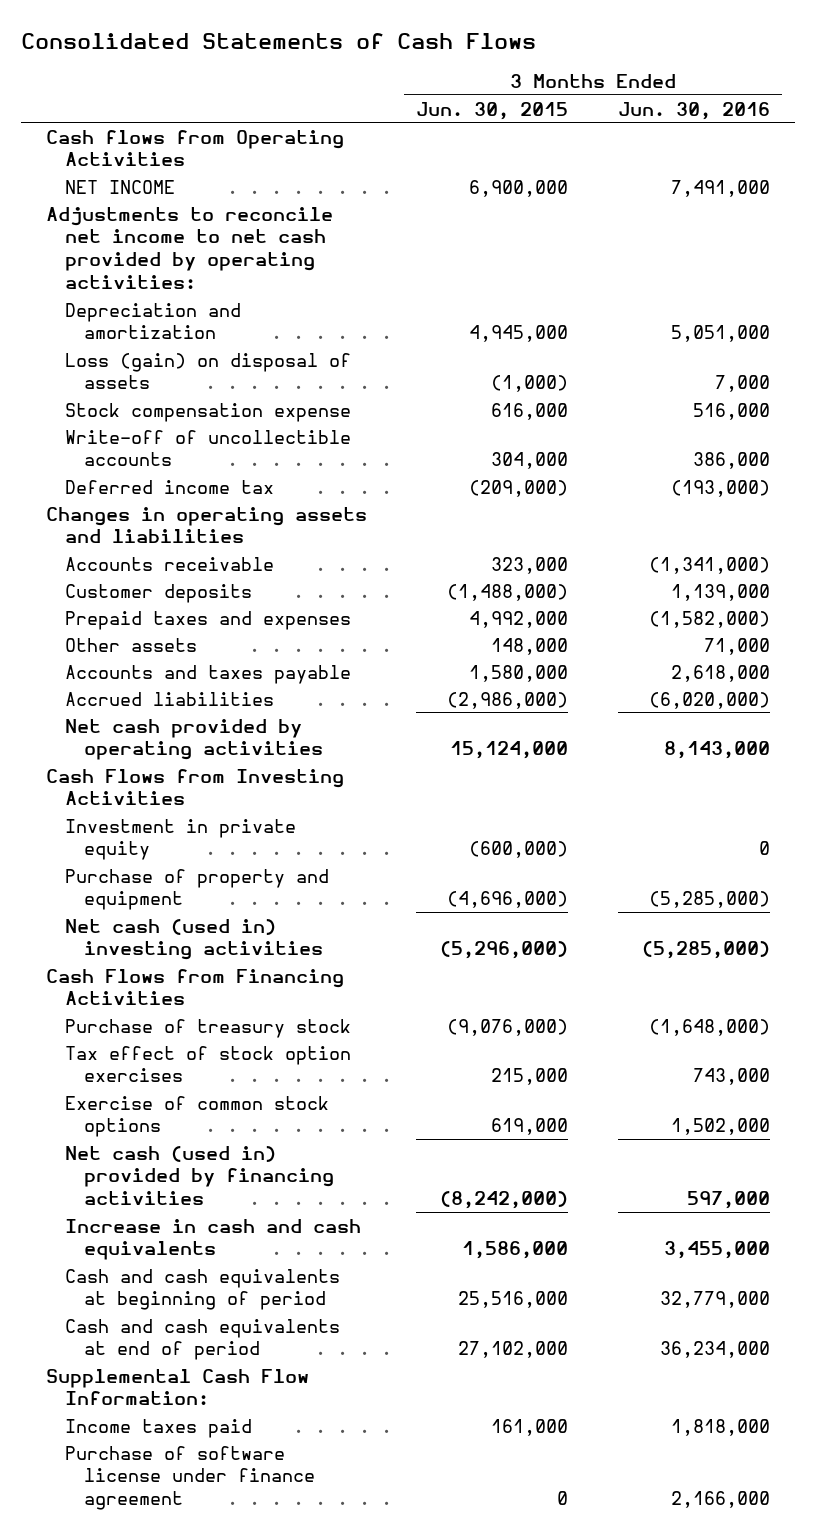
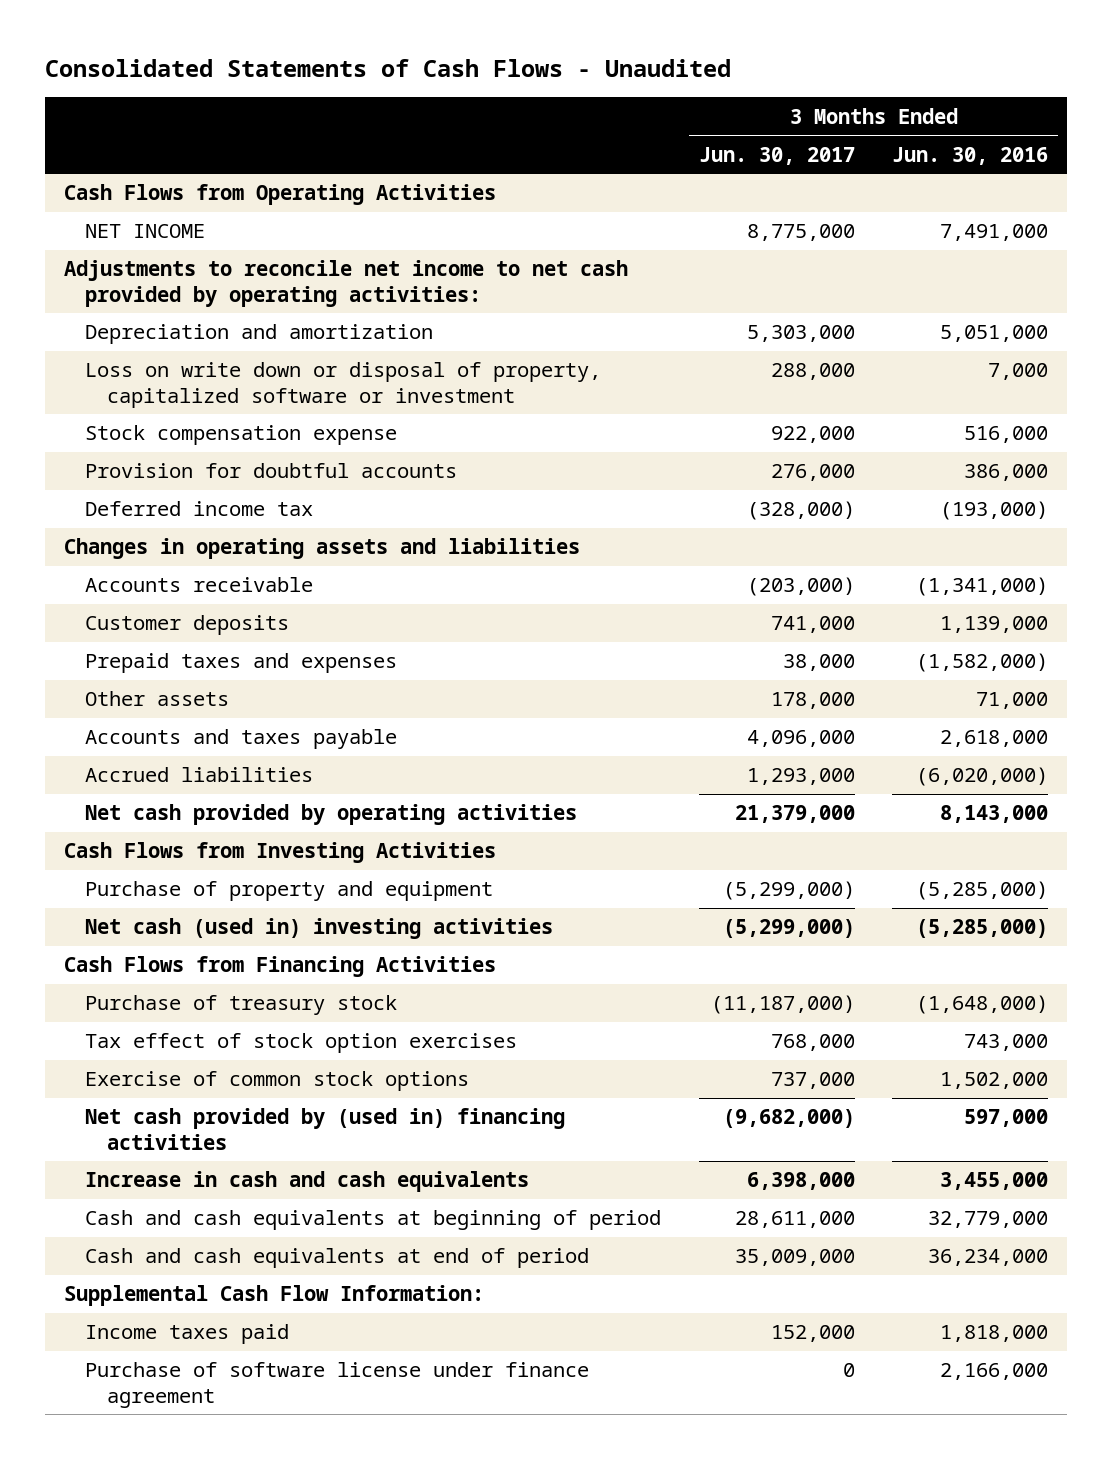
- Consolidated Statements of Cash Flows
+ Consolidated Statements of Cash Flows - Unaudited
- | 3 Months Ended Jun. 30, 2015 | 3 Months Ended Jun. 30, 2016
+ | 3 Months Ended Jun. 30, 2017 | 3 Months Ended Jun. 30, 2016
- Cash flows from Operating Activities
+ Cash Flows from Operating Activities
- Loss (gain) on disposal of assets | (1,000) | 7,000
+ Loss on write down or disposal of property, capitalized software or investment | 288,000 | 7,000
- Write-off of uncollectible accounts | 304,000 | 386,000
+ Provision for doubtful accounts | 276,000 | 386,000
- Investment in private equity | (600,000) | 0
- Net cash (used in) provided by financing activities | (8,242,000) | 597,000
+ Net cash provided by (used in) financing activities | (9,682,000) | 597,000

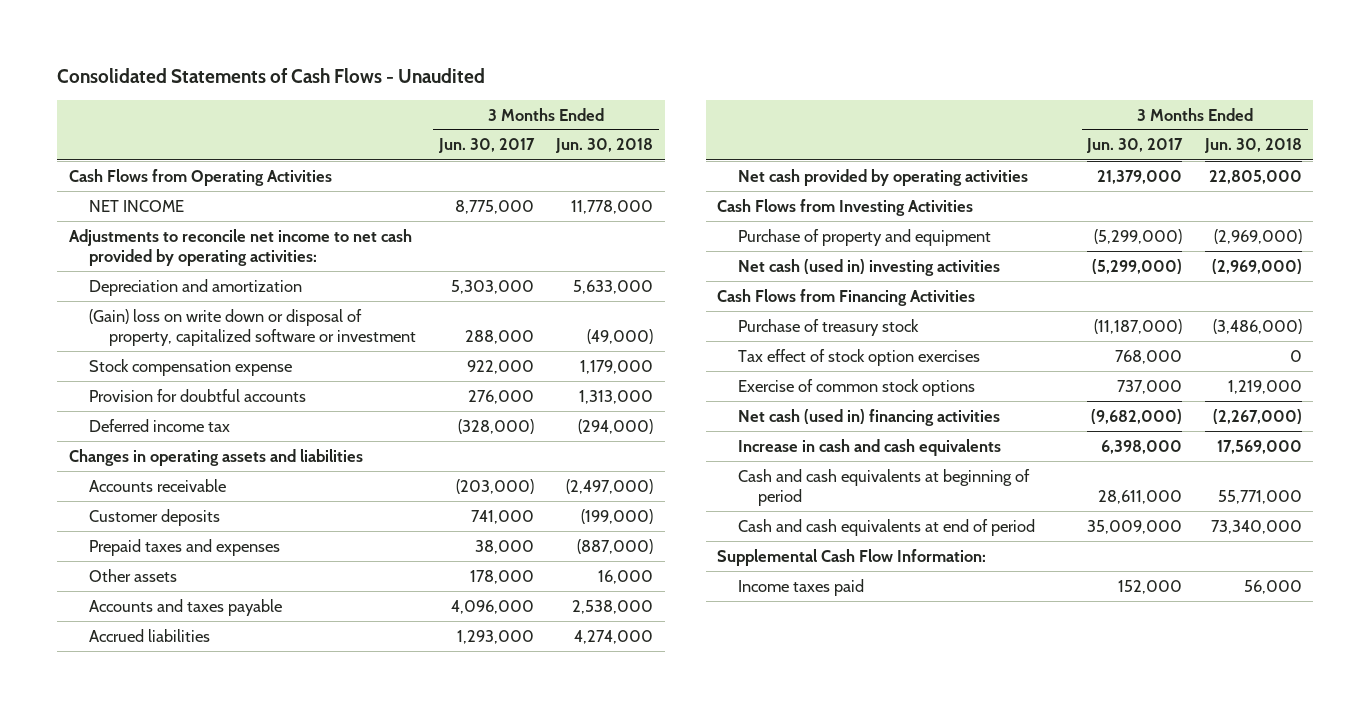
- | 3 Months Ended Jun. 30, 2017 | 3 Months Ended Jun. 30, 2016
+ | 3 Months Ended Jun. 30, 2017 | 3 Months Ended Jun. 30, 2018
- Loss on write down or disposal of property, capitalized software or investment | 288,000 | 7,000
+ (Gain) loss on write down or disposal of property, capitalized software or investment | 288,000 | (49,000)
- Net cash provided by (used in) financing activities | (9,682,000) | 597,000
+ Net cash (used in) financing activities | (9,682,000) | (2,267,000)
- Purchase of software license under finance agreement | 0 | 2,166,000

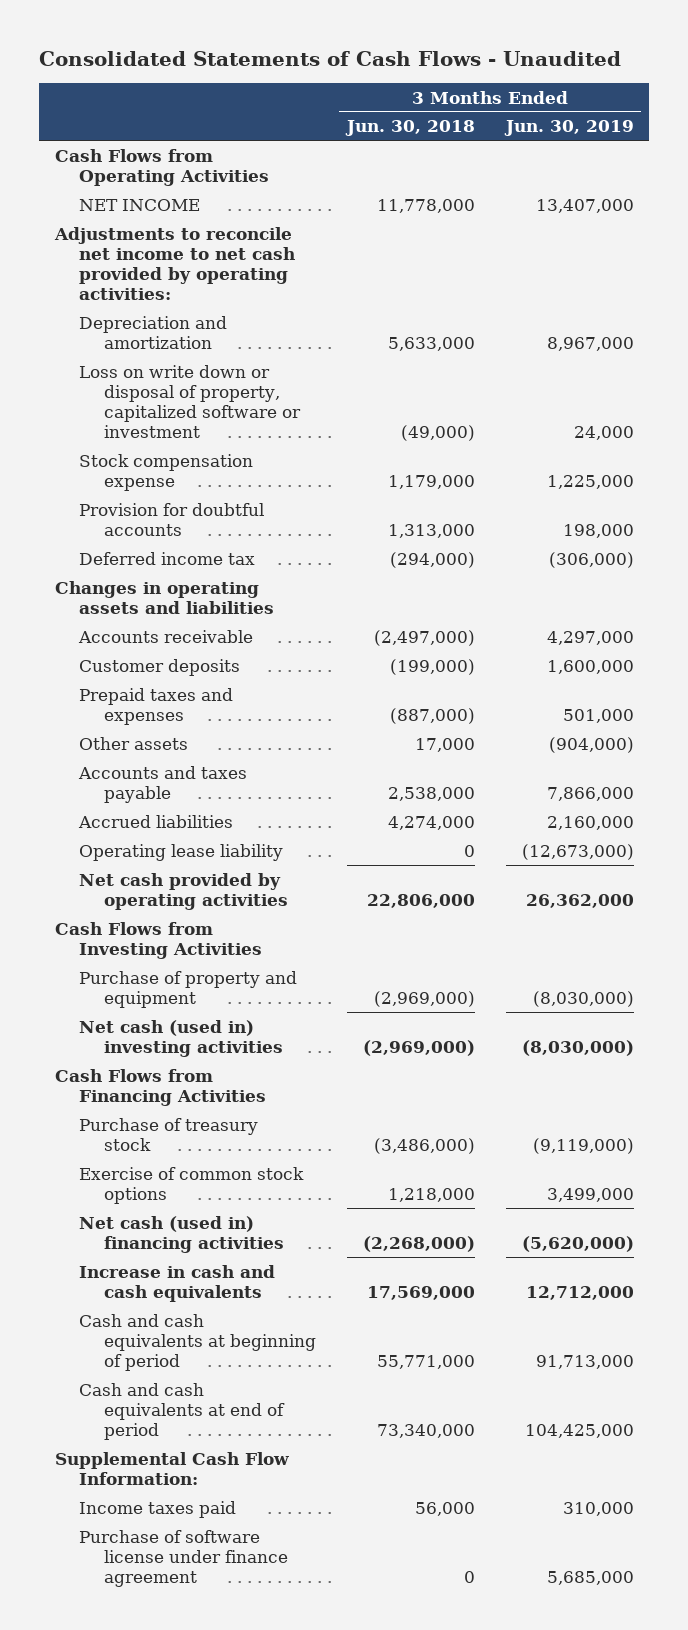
- | 3 Months Ended Jun. 30, 2017 | 3 Months Ended Jun. 30, 2018
+ | 3 Months Ended Jun. 30, 2018 | 3 Months Ended Jun. 30, 2019
- (Gain) loss on write down or disposal of property, capitalized software or investment | 288,000 | (49,000)
+ Loss on write down or disposal of property, capitalized software or investment | (49,000) | 24,000
- Other assets | 178,000 | 16,000
+ Other assets | 17,000 | (904,000)
- Net cash provided by operating activities | 21,379,000 | 22,805,000
+ Operating lease liability | 0 | (12,673,000)
+ Net cash provided by operating activities | 22,806,000 | 26,362,000
- Tax effect of stock option exercises | 768,000 | 0
- Exercise of common stock options | 737,000 | 1,219,000
- Net cash (used in) financing activities | (9,682,000) | (2,267,000)
+ Exercise of common stock options | 1,218,000 | 3,499,000
+ Net cash (used in) financing activities | (2,268,000) | (5,620,000)
+ Purchase of software license under finance agreement | 0 | 5,685,000

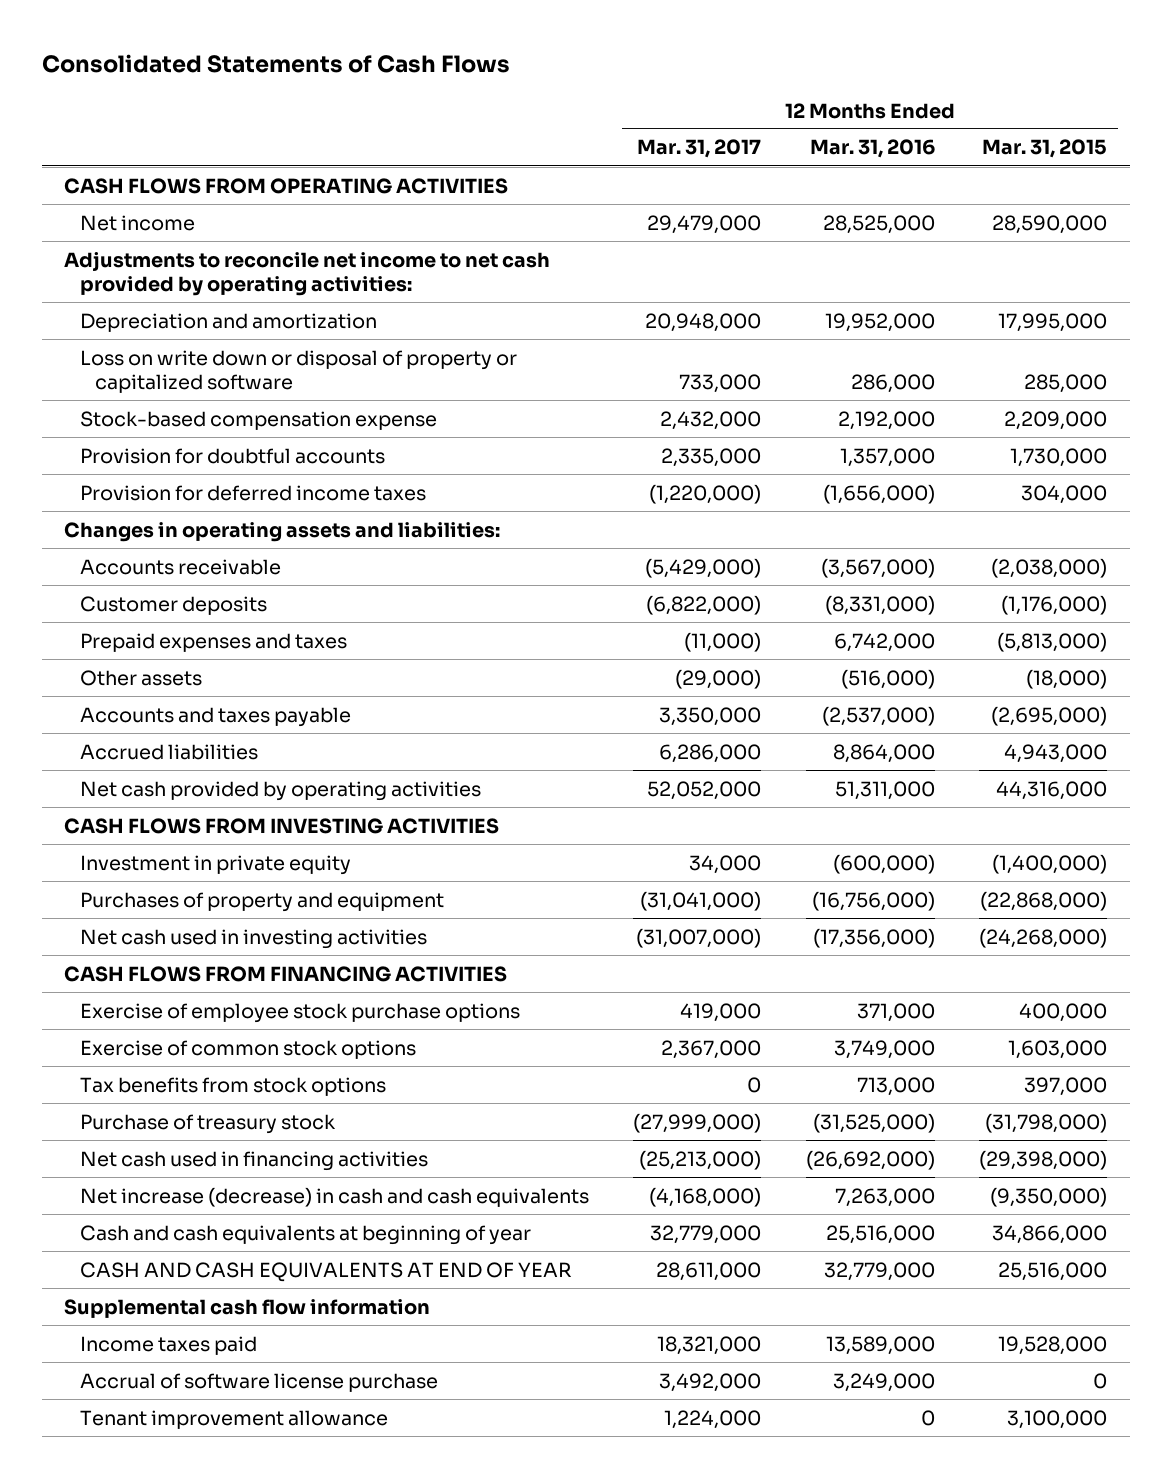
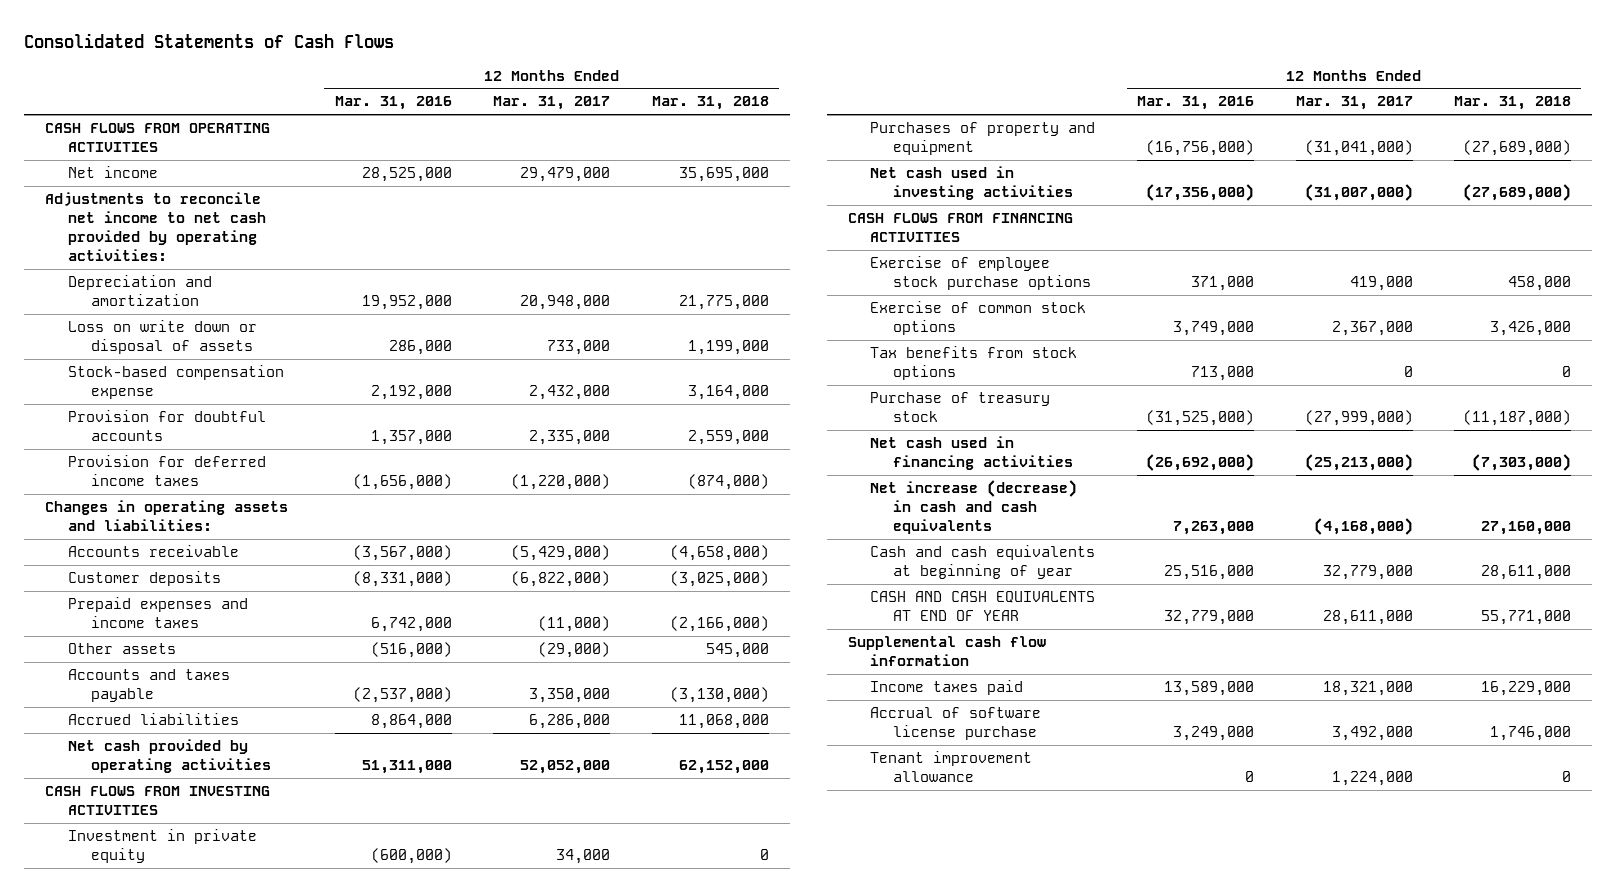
- | 12 Months Ended Mar. 31, 2017 | 12 Months Ended Mar. 31, 2016 | 12 Months Ended Mar. 31, 2015
+ | 12 Months Ended Mar. 31, 2016 | 12 Months Ended Mar. 31, 2017 | 12 Months Ended Mar. 31, 2018
- Loss on write down or disposal of property or capitalized software | 733,000 | 286,000 | 285,000
+ Loss on write down or disposal of assets | 286,000 | 733,000 | 1,199,000
- Prepaid expenses and taxes | (11,000) | 6,742,000 | (5,813,000)
+ Prepaid expenses and income taxes | 6,742,000 | (11,000) | (2,166,000)

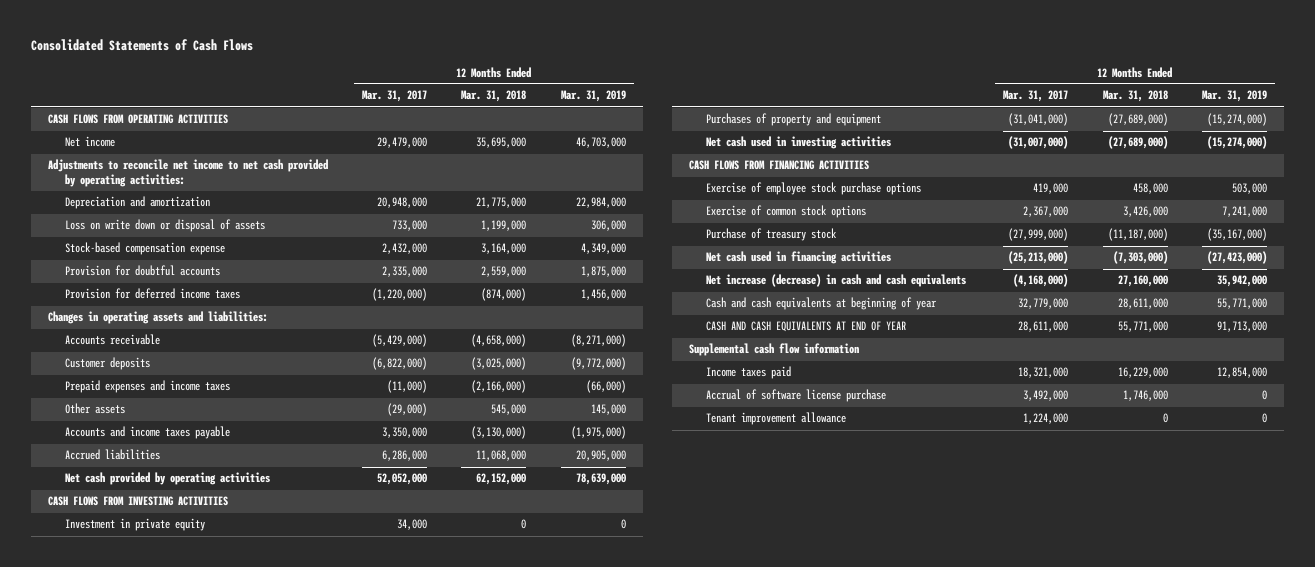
- | 12 Months Ended Mar. 31, 2016 | 12 Months Ended Mar. 31, 2017 | 12 Months Ended Mar. 31, 2018
+ | 12 Months Ended Mar. 31, 2017 | 12 Months Ended Mar. 31, 2018 | 12 Months Ended Mar. 31, 2019
- Accounts and taxes payable | (2,537,000) | 3,350,000 | (3,130,000)
+ Accounts and income taxes payable | 3,350,000 | (3,130,000) | (1,975,000)
- Tax benefits from stock options | 713,000 | 0 | 0

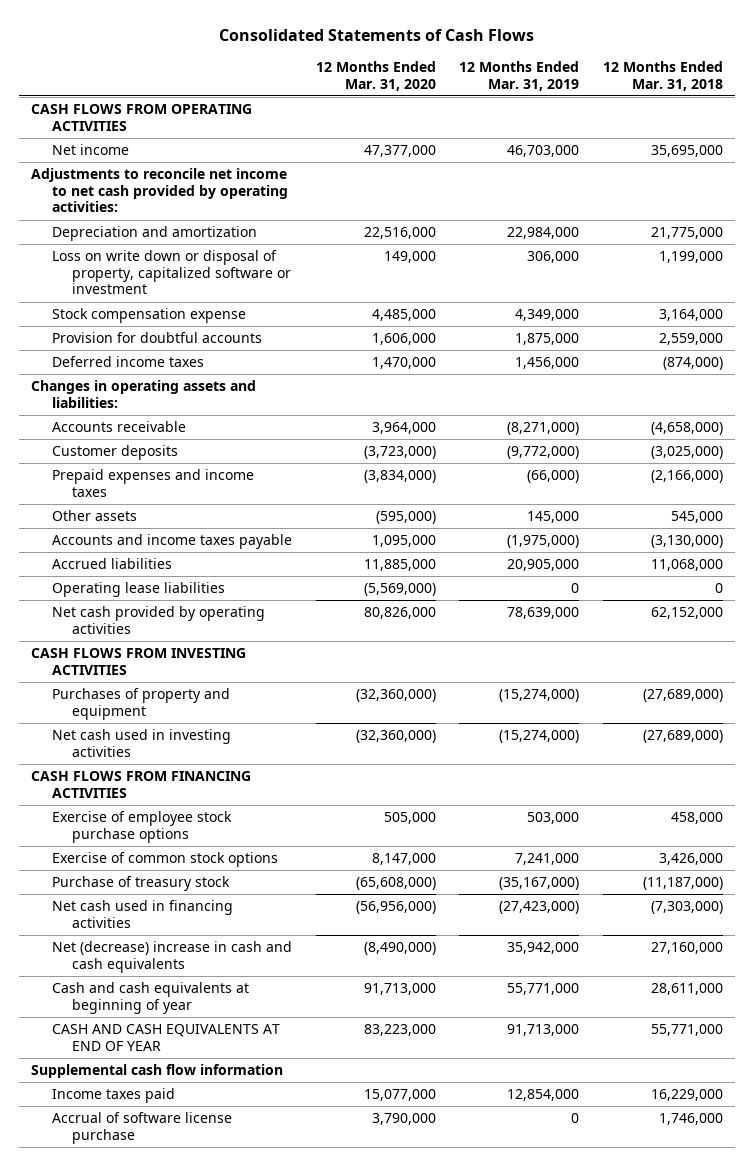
- | 12 Months Ended Mar. 31, 2017 | 12 Months Ended Mar. 31, 2018 | 12 Months Ended Mar. 31, 2019
+ | 12 Months Ended Mar. 31, 2020 | 12 Months Ended Mar. 31, 2019 | 12 Months Ended Mar. 31, 2018
- Loss on write down or disposal of assets | 733,000 | 1,199,000 | 306,000
- Stock-based compensation expense | 2,432,000 | 3,164,000 | 4,349,000
+ Loss on write down or disposal of property, capitalized software or investment | 149,000 | 306,000 | 1,199,000
+ Stock compensation expense | 4,485,000 | 4,349,000 | 3,164,000
- Provision for deferred income taxes | (1,220,000) | (874,000) | 1,456,000
+ Deferred income taxes | 1,470,000 | 1,456,000 | (874,000)
+ Operating lease liabilities | (5,569,000) | 0 | 0
- Investment in private equity | 34,000 | 0 | 0
- Net increase (decrease) in cash and cash equivalents | (4,168,000) | 27,160,000 | 35,942,000
+ Net (decrease) increase in cash and cash equivalents | (8,490,000) | 35,942,000 | 27,160,000
- Tenant improvement allowance | 1,224,000 | 0 | 0

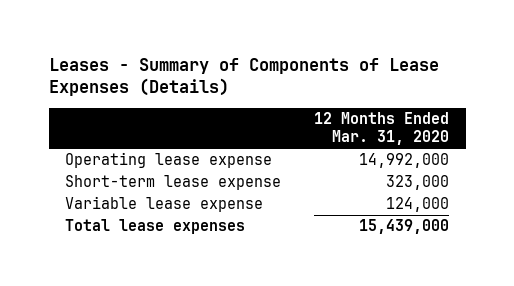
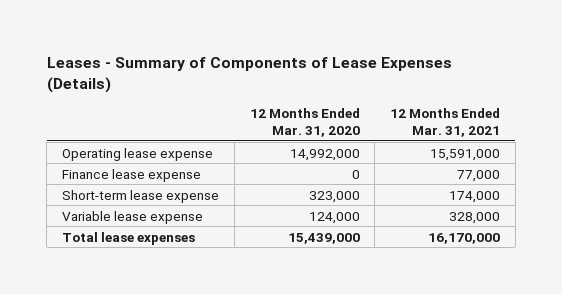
- | 12 Months Ended Mar. 31, 2020
+ | 12 Months Ended Mar. 31, 2020 | 12 Months Ended Mar. 31, 2021
+ Finance lease expense | 0 | 77,000

